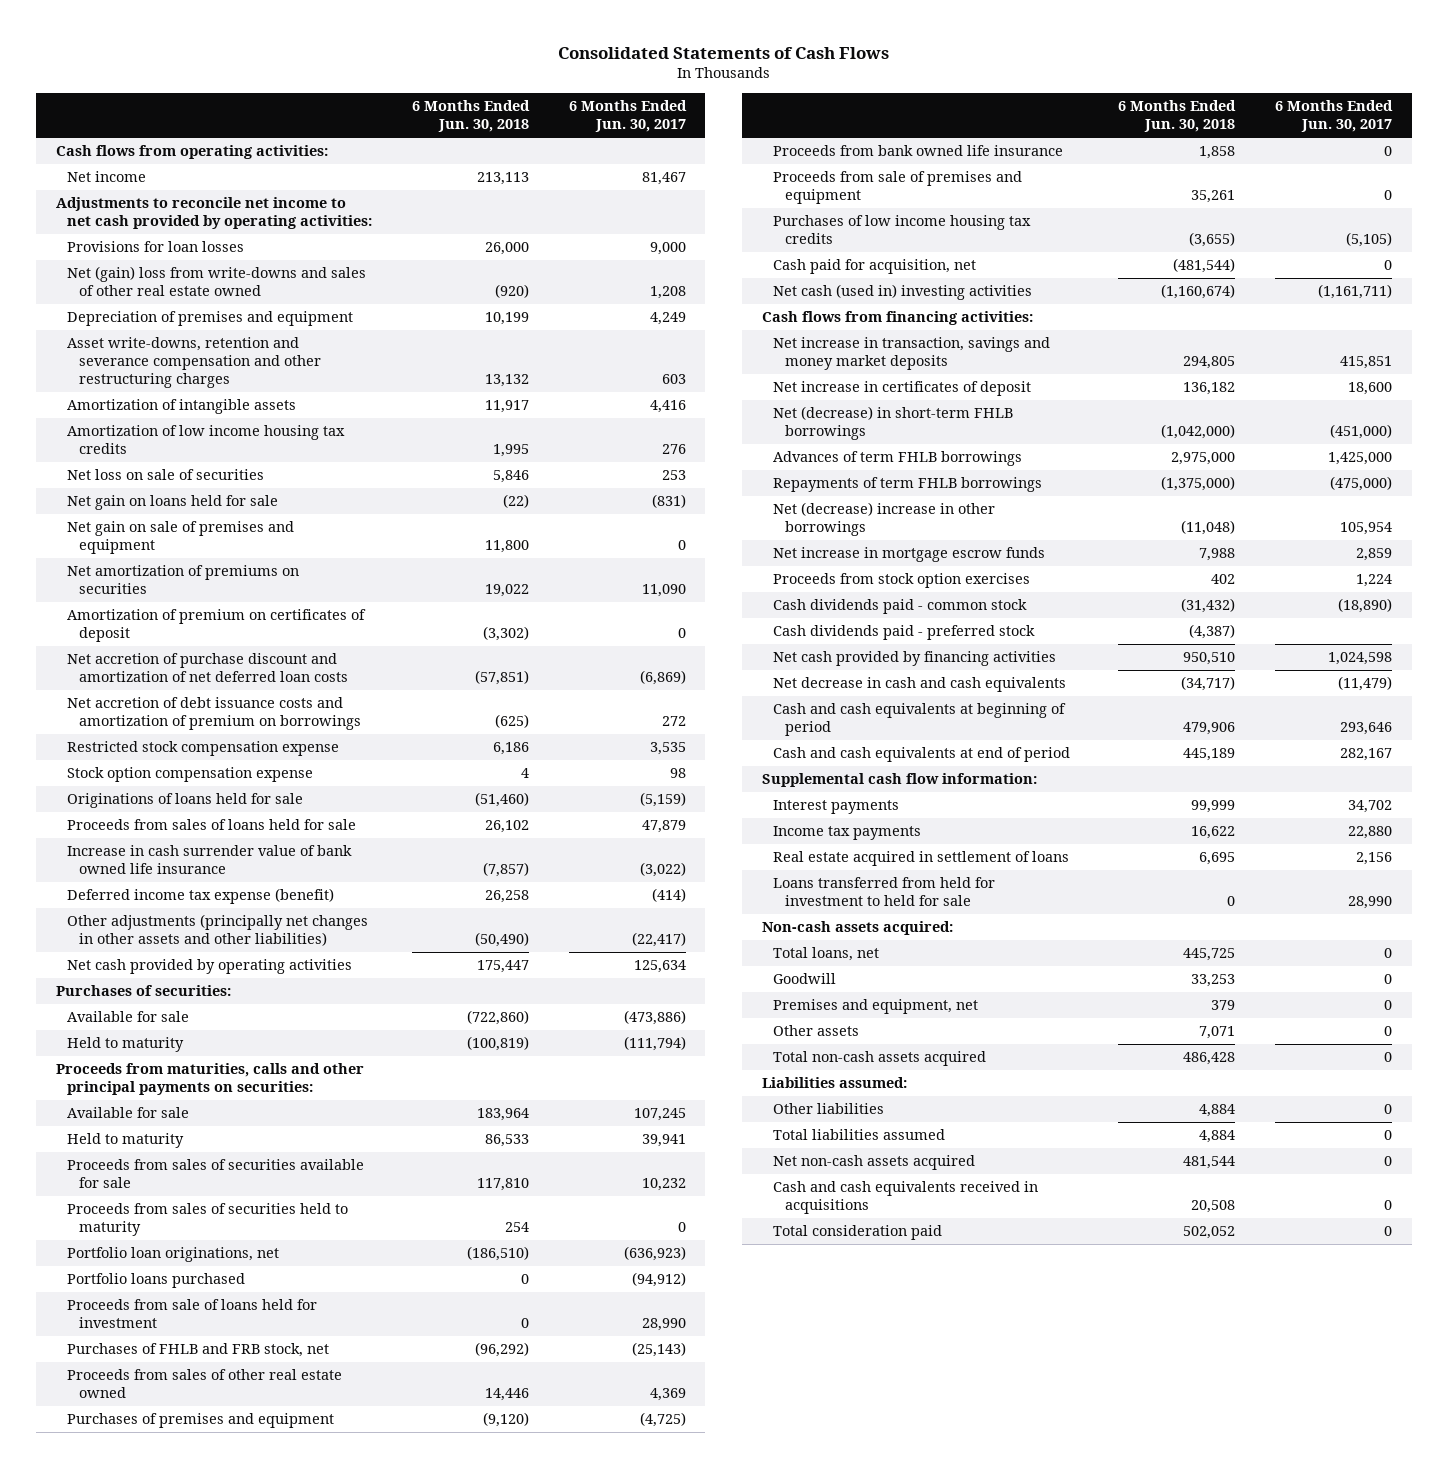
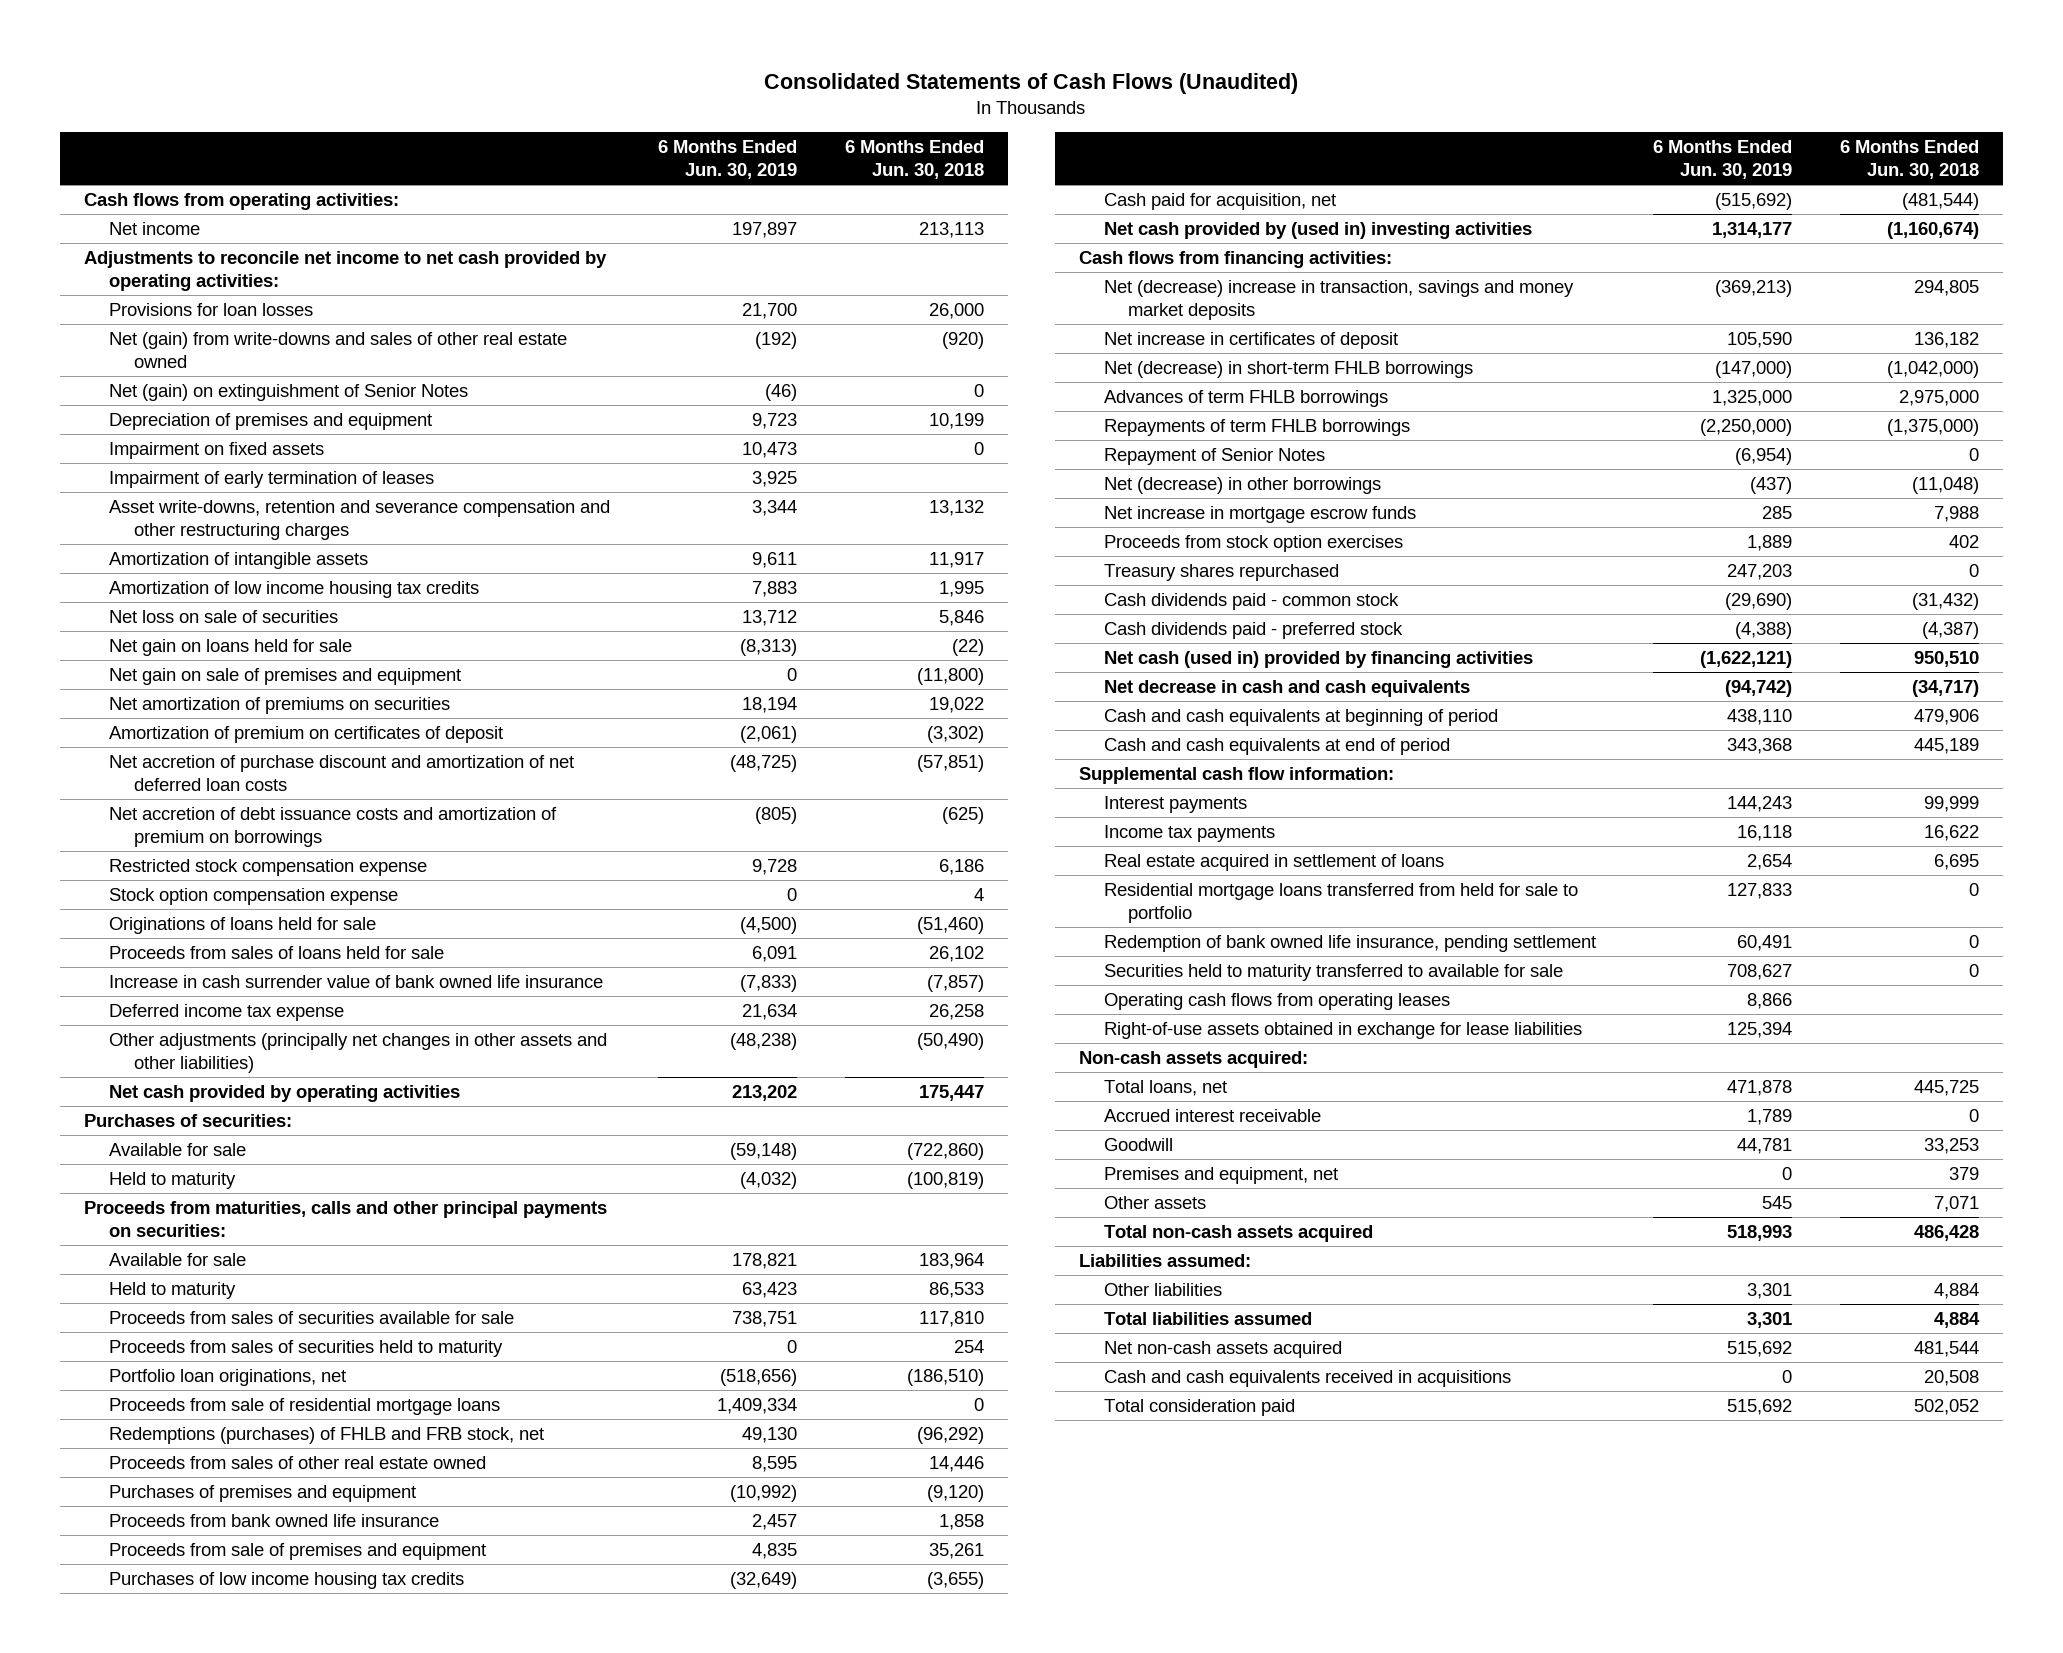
- Consolidated Statements of Cash Flows
+ Consolidated Statements of Cash Flows (Unaudited)
- | 6 Months Ended Jun. 30, 2018 | 6 Months Ended Jun. 30, 2017
+ | 6 Months Ended Jun. 30, 2019 | 6 Months Ended Jun. 30, 2018
- Net (gain) loss from write-downs and sales of other real estate owned | (920) | 1,208
+ Net (gain) from write-downs and sales of other real estate owned | (192) | (920)
+ Net (gain) on extinguishment of Senior Notes | (46) | 0
+ Impairment on fixed assets | 10,473 | 0
+ Impairment of early termination of leases | 3,925 |
- Net gain on sale of premises and equipment | 11,800 | 0
+ Net gain on sale of premises and equipment | 0 | (11,800)
- Deferred income tax expense (benefit) | 26,258 | (414)
+ Deferred income tax expense | 21,634 | 26,258
- Portfolio loans purchased | 0 | (94,912)
- Proceeds from sale of loans held for investment | 0 | 28,990
- Purchases of FHLB and FRB stock, net | (96,292) | (25,143)
+ Proceeds from sale of residential mortgage loans | 1,409,334 | 0
+ Redemptions (purchases) of FHLB and FRB stock, net | 49,130 | (96,292)
- Net cash (used in) investing activities | (1,160,674) | (1,161,711)
+ Net cash provided by (used in) investing activities | 1,314,177 | (1,160,674)
- Net increase in transaction, savings and money market deposits | 294,805 | 415,851
+ Net (decrease) increase in transaction, savings and money market deposits | (369,213) | 294,805
- Net (decrease) increase in other borrowings | (11,048) | 105,954
+ Repayment of Senior Notes | (6,954) | 0
+ Net (decrease) in other borrowings | (437) | (11,048)
+ Treasury shares repurchased | 247,203 | 0
- Net cash provided by financing activities | 950,510 | 1,024,598
+ Net cash (used in) provided by financing activities | (1,622,121) | 950,510
- Loans transferred from held for investment to held for sale | 0 | 28,990
+ Residential mortgage loans transferred from held for sale to portfolio | 127,833 | 0
+ Redemption of bank owned life insurance, pending settlement | 60,491 | 0
+ Securities held to maturity transferred to available for sale | 708,627 | 0
+ Operating cash flows from operating leases | 8,866 |
+ Right-of-use assets obtained in exchange for lease liabilities | 125,394 |
+ Accrued interest receivable | 1,789 | 0

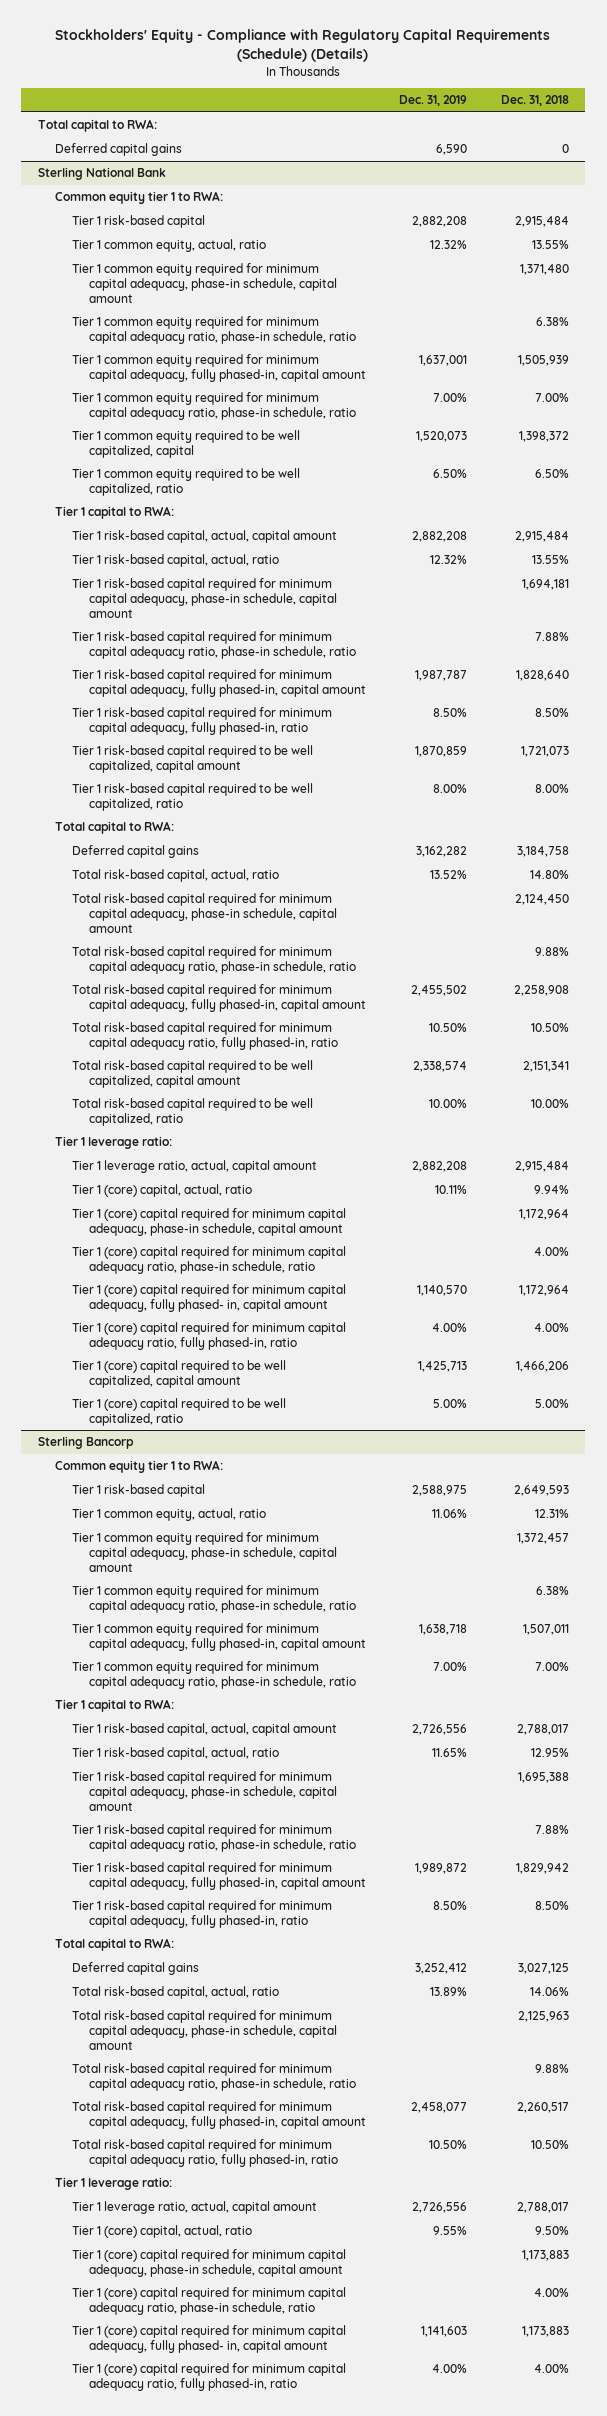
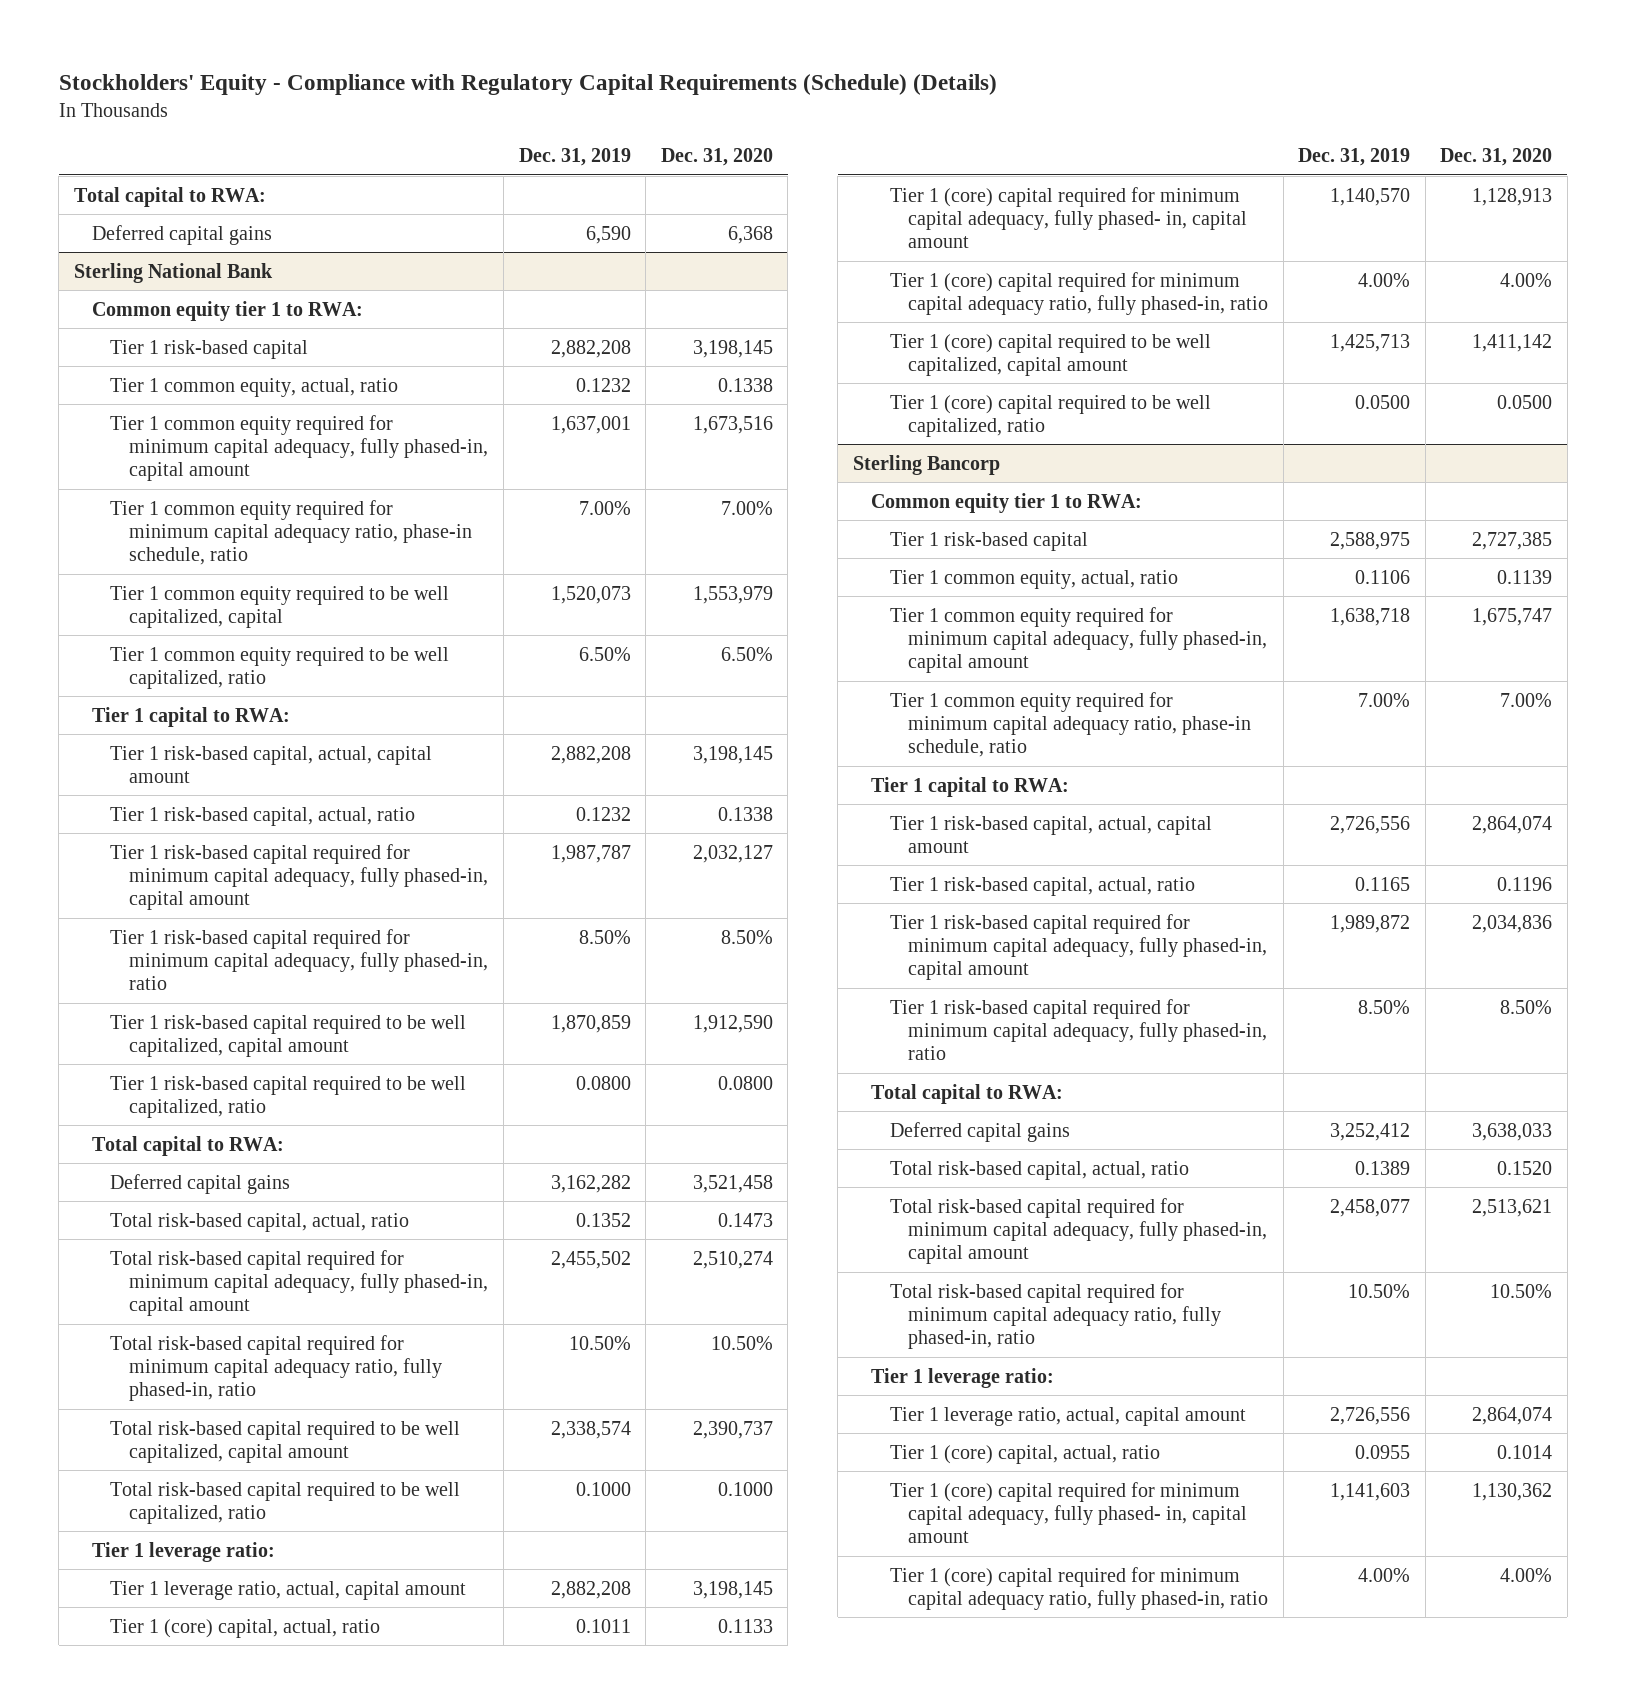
- | Dec. 31, 2019 | Dec. 31, 2018
+ | Dec. 31, 2019 | Dec. 31, 2020
@ Sterling National Bank
- Tier 1 common equity, actual, ratio | 12.32% | 13.55%
- Tier 1 common equity required for minimum capital adequacy, phase-in schedule, capital amount | | 1,371,480
- Tier 1 common equity required for minimum capital adequacy ratio, phase-in schedule, ratio | | 6.38%
+ Tier 1 common equity, actual, ratio | 0.1232 | 0.1338
- Tier 1 risk-based capital, actual, ratio | 12.32% | 13.55%
- Tier 1 risk-based capital required for minimum capital adequacy, phase-in schedule, capital amount | | 1,694,181
- Tier 1 risk-based capital required for minimum capital adequacy ratio, phase-in schedule, ratio | | 7.88%
+ Tier 1 risk-based capital, actual, ratio | 0.1232 | 0.1338
- Tier 1 risk-based capital required to be well capitalized, ratio | 8.00% | 8.00%
+ Tier 1 risk-based capital required to be well capitalized, ratio | 0.0800 | 0.0800
- Total risk-based capital, actual, ratio | 13.52% | 14.80%
- Total risk-based capital required for minimum capital adequacy, phase-in schedule, capital amount | | 2,124,450
- Total risk-based capital required for minimum capital adequacy ratio, phase-in schedule, ratio | | 9.88%
+ Total risk-based capital, actual, ratio | 0.1352 | 0.1473
- Total risk-based capital required to be well capitalized, ratio | 10.00% | 10.00%
+ Total risk-based capital required to be well capitalized, ratio | 0.1000 | 0.1000
- Tier 1 (core) capital, actual, ratio | 10.11% | 9.94%
- Tier 1 (core) capital required for minimum capital adequacy, phase-in schedule, capital amount | | 1,172,964
- Tier 1 (core) capital required for minimum capital adequacy ratio, phase-in schedule, ratio | | 4.00%
+ Tier 1 (core) capital, actual, ratio | 0.1011 | 0.1133
- Tier 1 (core) capital required to be well capitalized, ratio | 5.00% | 5.00%
+ Tier 1 (core) capital required to be well capitalized, ratio | 0.0500 | 0.0500
@ Sterling Bancorp
- Tier 1 common equity, actual, ratio | 11.06% | 12.31%
- Tier 1 common equity required for minimum capital adequacy, phase-in schedule, capital amount | | 1,372,457
- Tier 1 common equity required for minimum capital adequacy ratio, phase-in schedule, ratio | | 6.38%
+ Tier 1 common equity, actual, ratio | 0.1106 | 0.1139
- Tier 1 risk-based capital, actual, ratio | 11.65% | 12.95%
- Tier 1 risk-based capital required for minimum capital adequacy, phase-in schedule, capital amount | | 1,695,388
- Tier 1 risk-based capital required for minimum capital adequacy ratio, phase-in schedule, ratio | | 7.88%
+ Tier 1 risk-based capital, actual, ratio | 0.1165 | 0.1196
- Total risk-based capital, actual, ratio | 13.89% | 14.06%
- Total risk-based capital required for minimum capital adequacy, phase-in schedule, capital amount | | 2,125,963
- Total risk-based capital required for minimum capital adequacy ratio, phase-in schedule, ratio | | 9.88%
+ Total risk-based capital, actual, ratio | 0.1389 | 0.1520
- Tier 1 (core) capital, actual, ratio | 9.55% | 9.50%
- Tier 1 (core) capital required for minimum capital adequacy, phase-in schedule, capital amount | | 1,173,883
- Tier 1 (core) capital required for minimum capital adequacy ratio, phase-in schedule, ratio | | 4.00%
+ Tier 1 (core) capital, actual, ratio | 0.0955 | 0.1014

